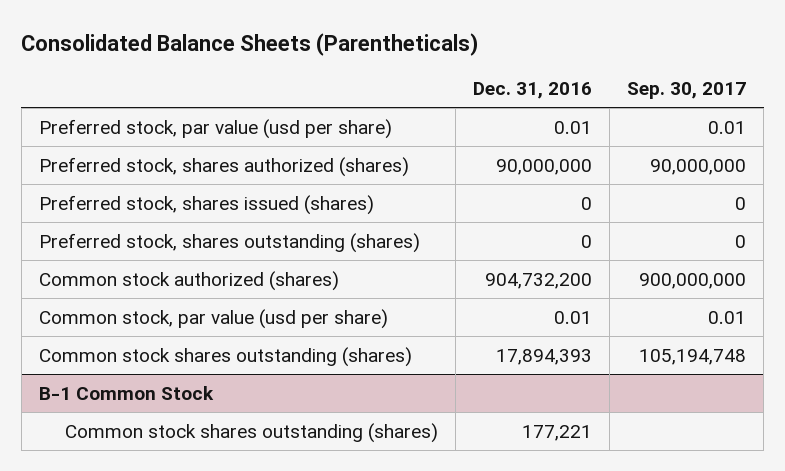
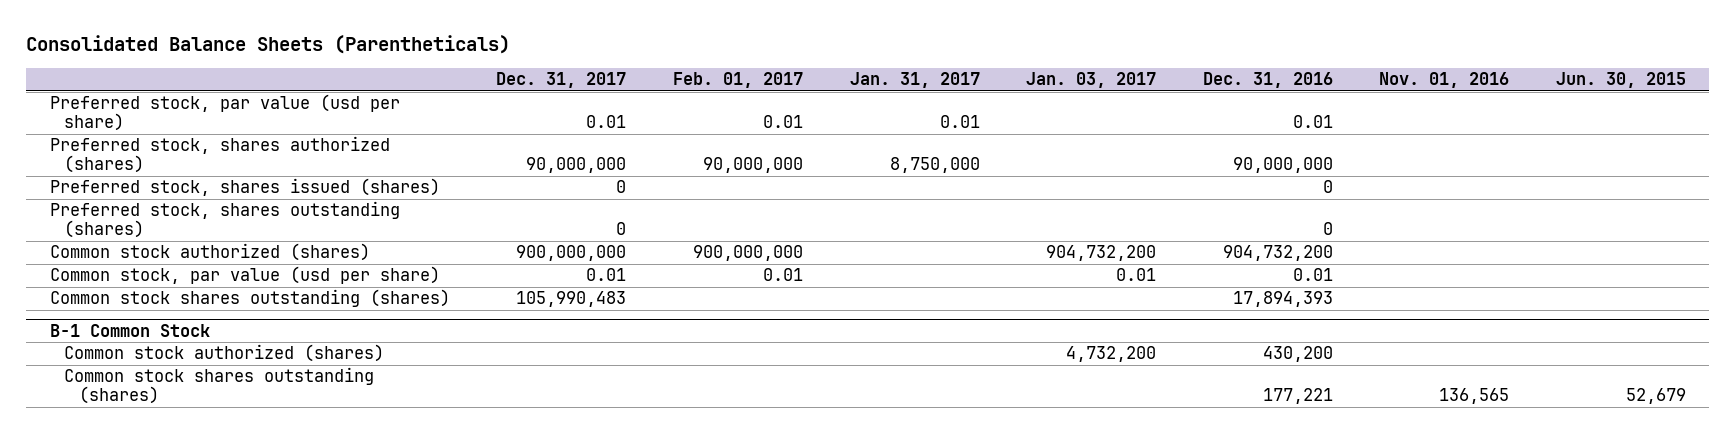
- | Dec. 31, 2016 | Sep. 30, 2017
+ | Dec. 31, 2017 | Feb. 01, 2017 | Jan. 31, 2017 | Jan. 03, 2017 | Dec. 31, 2016 | Nov. 01, 2016 | Jun. 30, 2015
@ B-1 Common Stock
+ Common stock authorized (shares) | | | | 4,732,200 | 430,200 | |

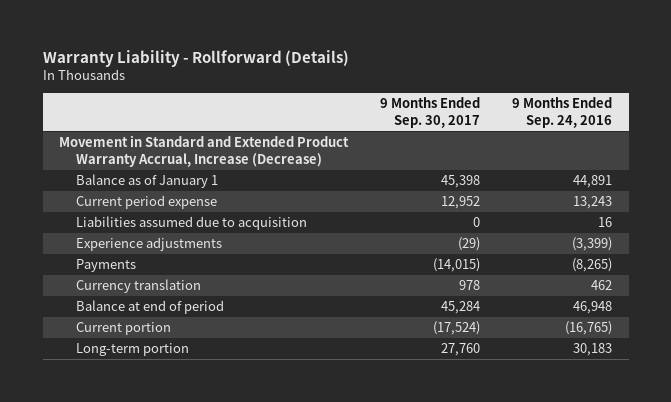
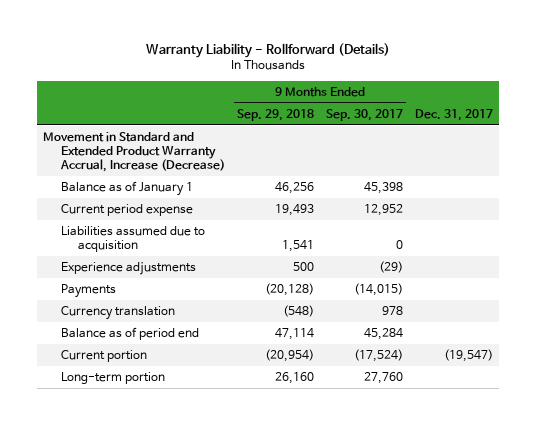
- | 9 Months Ended Sep. 30, 2017 | 9 Months Ended Sep. 24, 2016
+ | 9 Months Ended Sep. 29, 2018 | 9 Months Ended Sep. 30, 2017 | Dec. 31, 2017
- Balance at end of period | 45,284 | 46,948
+ Balance as of period end | 47,114 | 45,284 |

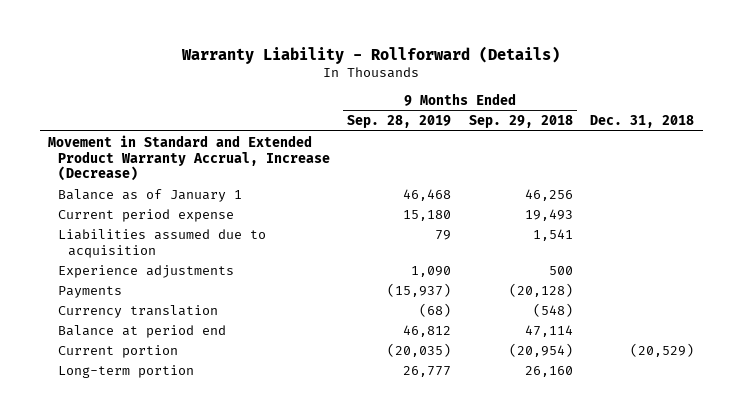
- | 9 Months Ended Sep. 29, 2018 | 9 Months Ended Sep. 30, 2017 | Dec. 31, 2017
+ | 9 Months Ended Sep. 28, 2019 | 9 Months Ended Sep. 29, 2018 | Dec. 31, 2018
- Balance as of period end | 47,114 | 45,284 |
+ Balance at period end | 46,812 | 47,114 |

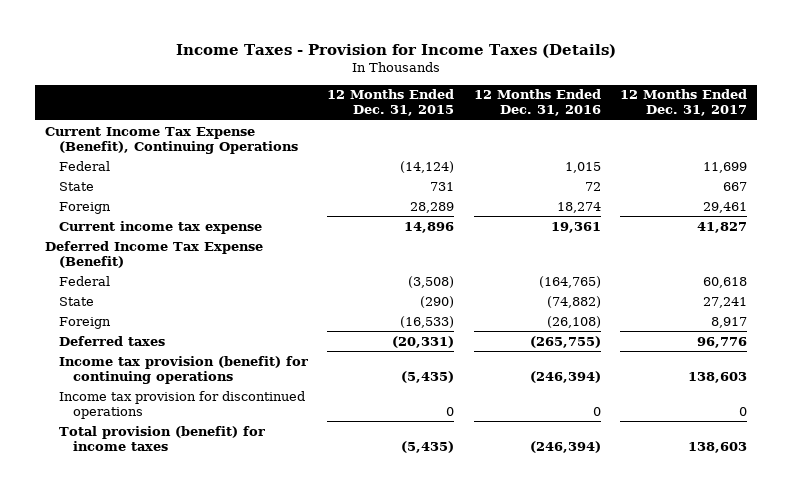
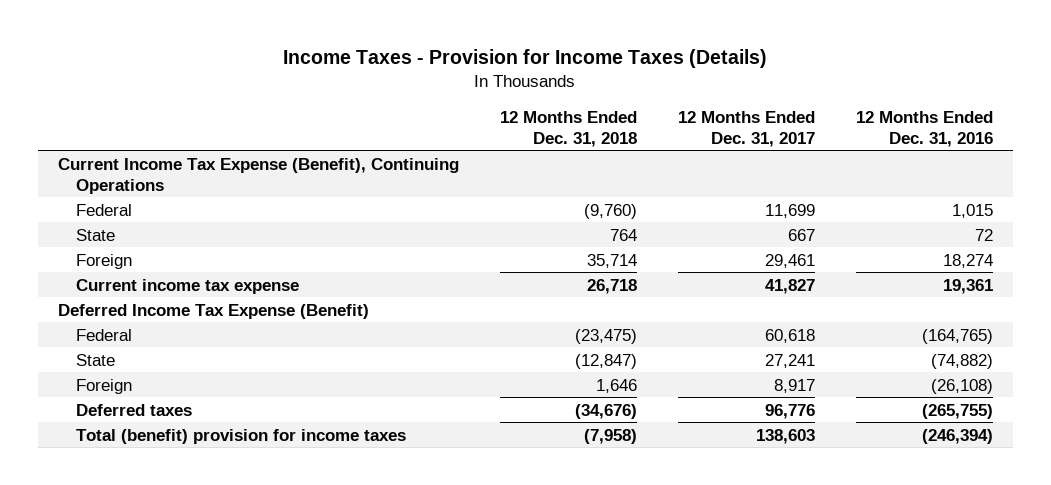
- | 12 Months Ended Dec. 31, 2015 | 12 Months Ended Dec. 31, 2016 | 12 Months Ended Dec. 31, 2017
+ | 12 Months Ended Dec. 31, 2018 | 12 Months Ended Dec. 31, 2017 | 12 Months Ended Dec. 31, 2016
- Income tax provision (benefit) for continuing operations | (5,435) | (246,394) | 138,603
- Income tax provision for discontinued operations | 0 | 0 | 0
- Total provision (benefit) for income taxes | (5,435) | (246,394) | 138,603
+ Total (benefit) provision for income taxes | (7,958) | 138,603 | (246,394)

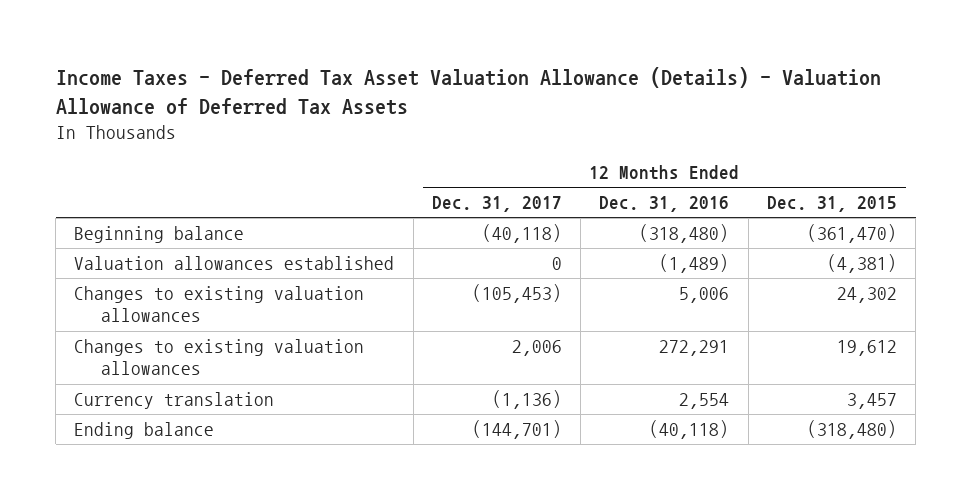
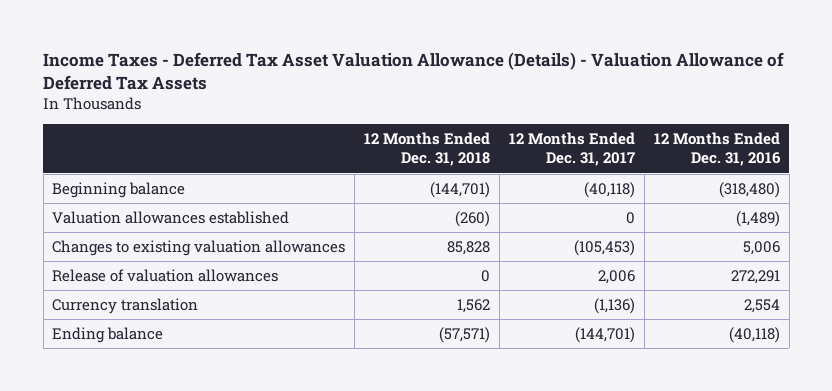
- | 12 Months Ended Dec. 31, 2017 | 12 Months Ended Dec. 31, 2016 | 12 Months Ended Dec. 31, 2015
+ | 12 Months Ended Dec. 31, 2018 | 12 Months Ended Dec. 31, 2017 | 12 Months Ended Dec. 31, 2016
- Changes to existing valuation allowances | 2,006 | 272,291 | 19,612
+ Release of valuation allowances | 0 | 2,006 | 272,291

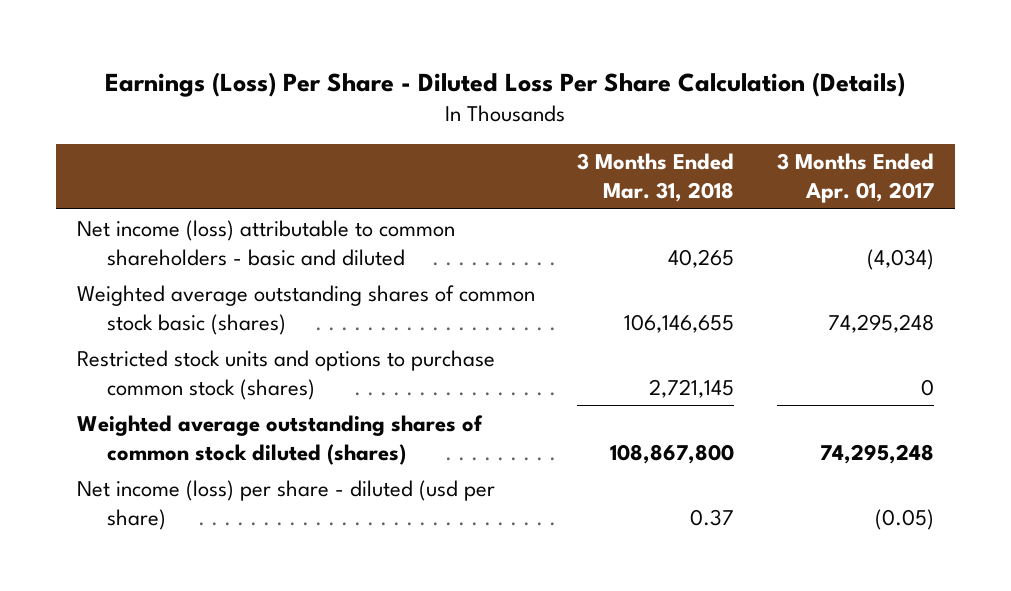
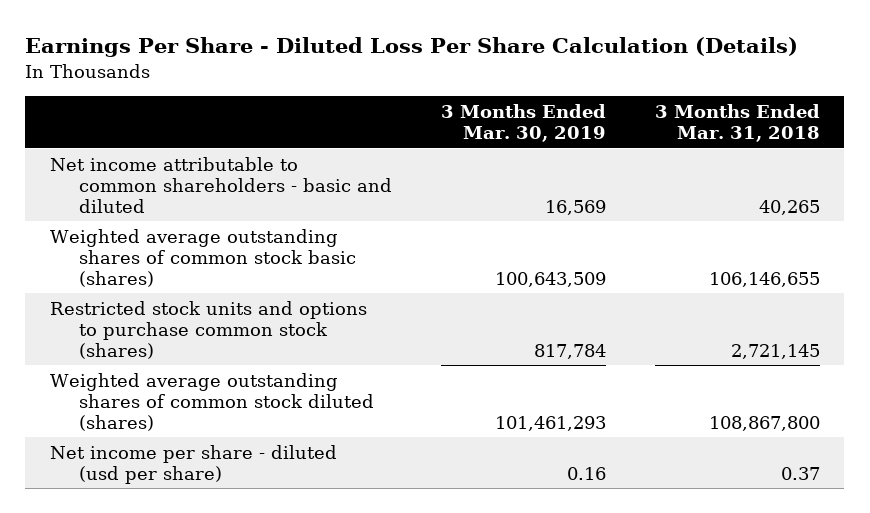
- Earnings (Loss) Per Share - Diluted Loss Per Share Calculation (Details)
+ Earnings Per Share - Diluted Loss Per Share Calculation (Details)
- | 3 Months Ended Mar. 31, 2018 | 3 Months Ended Apr. 01, 2017
+ | 3 Months Ended Mar. 30, 2019 | 3 Months Ended Mar. 31, 2018
- Net income (loss) attributable to common shareholders - basic and diluted | 40,265 | (4,034)
+ Net income attributable to common shareholders - basic and diluted | 16,569 | 40,265
- Net income (loss) per share - diluted (usd per share) | 0.37 | (0.05)
+ Net income per share - diluted (usd per share) | 0.16 | 0.37

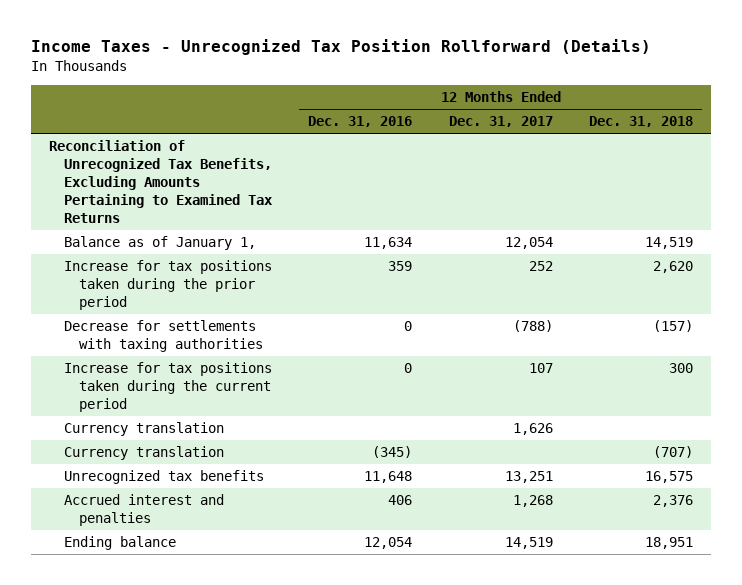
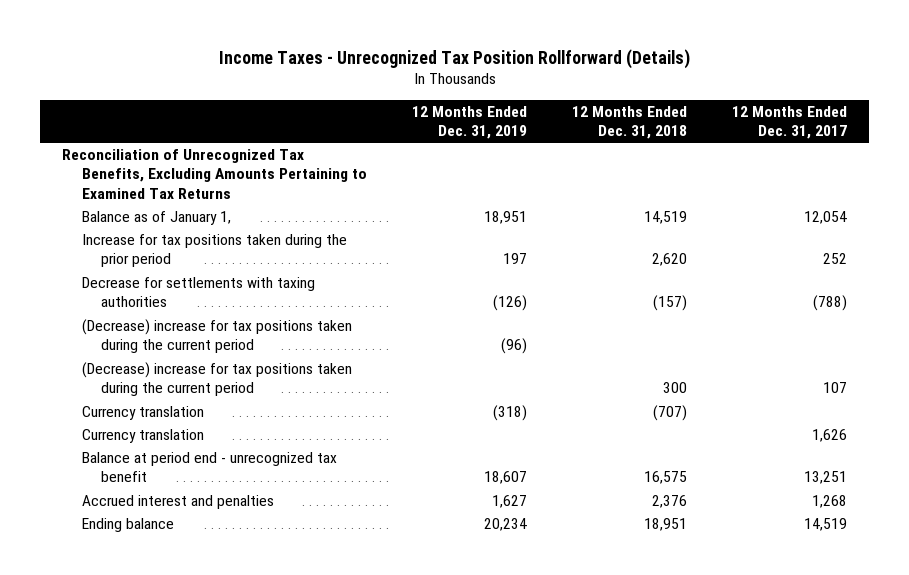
- | 12 Months Ended Dec. 31, 2016 | 12 Months Ended Dec. 31, 2017 | 12 Months Ended Dec. 31, 2018
+ | 12 Months Ended Dec. 31, 2019 | 12 Months Ended Dec. 31, 2018 | 12 Months Ended Dec. 31, 2017
- Increase for tax positions taken during the current period | 0 | 107 | 300
+ (Decrease) increase for tax positions taken during the current period | (96) | |
+ (Decrease) increase for tax positions taken during the current period | | 300 | 107
- Unrecognized tax benefits | 11,648 | 13,251 | 16,575
moved down: Currency translation | | | 1,626
+ Balance at period end - unrecognized tax benefit | 18,607 | 16,575 | 13,251

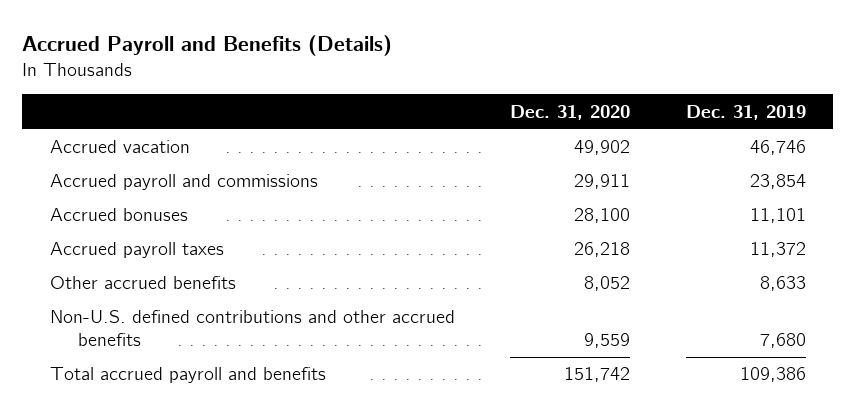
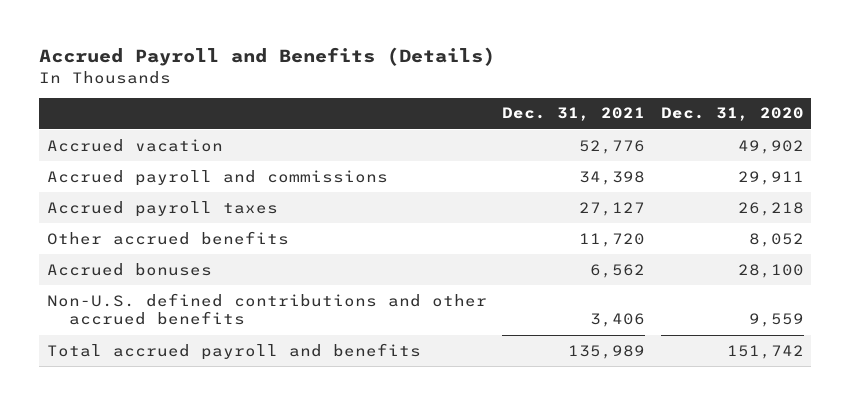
- | Dec. 31, 2020 | Dec. 31, 2019
+ | Dec. 31, 2021 | Dec. 31, 2020
moved down: Accrued bonuses | 6,562 | 28,100

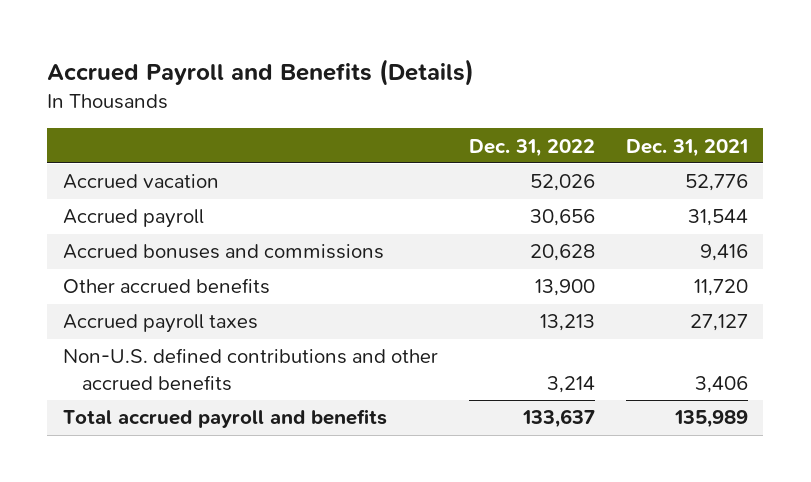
- | Dec. 31, 2021 | Dec. 31, 2020
+ | Dec. 31, 2022 | Dec. 31, 2021
- Accrued payroll and commissions | 34,398 | 29,911
+ Accrued payroll | 30,656 | 31,544
+ Accrued bonuses and commissions | 20,628 | 9,416
- Accrued bonuses | 6,562 | 28,100
moved down: Accrued payroll taxes | 13,213 | 27,127

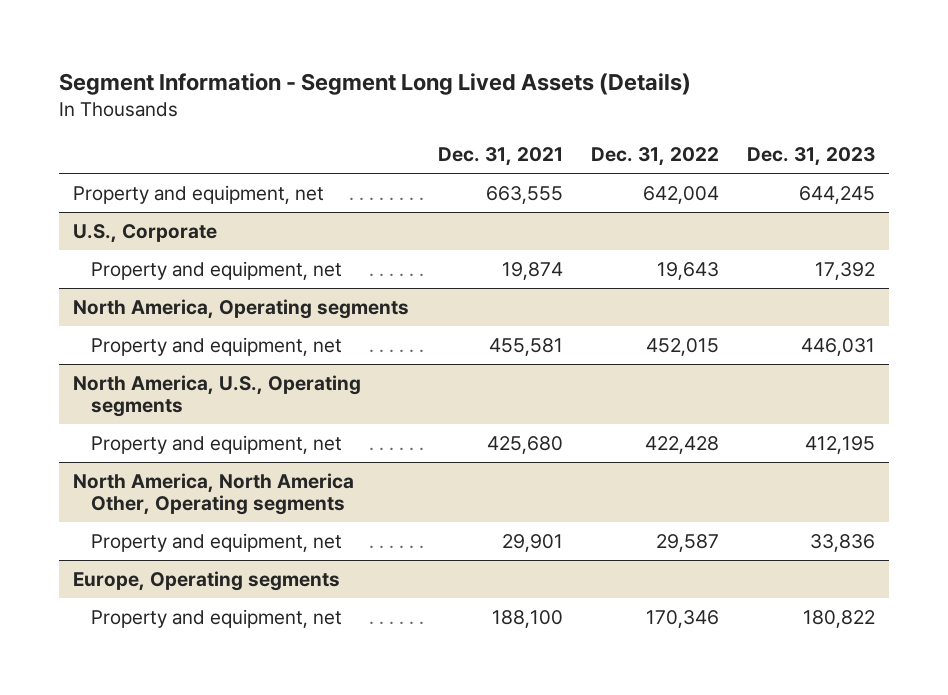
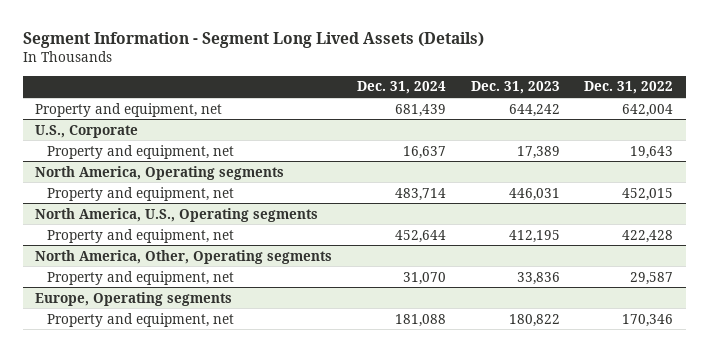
- | Dec. 31, 2021 | Dec. 31, 2022 | Dec. 31, 2023
+ | Dec. 31, 2024 | Dec. 31, 2023 | Dec. 31, 2022
- Property and equipment, net | 663,555 | 642,004 | 644,245
+ Property and equipment, net | 681,439 | 644,242 | 642,004
@ U.S., Corporate
- Property and equipment, net | 19,874 | 19,643 | 17,392
+ Property and equipment, net | 16,637 | 17,389 | 19,643
- North America, North America Other, Operating segments
+ North America, Other, Operating segments

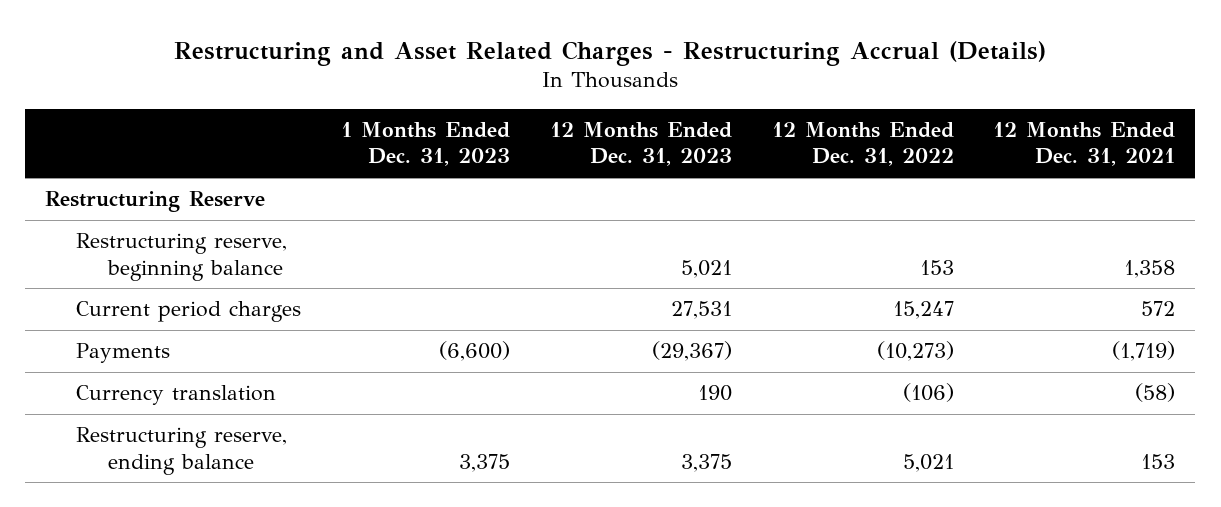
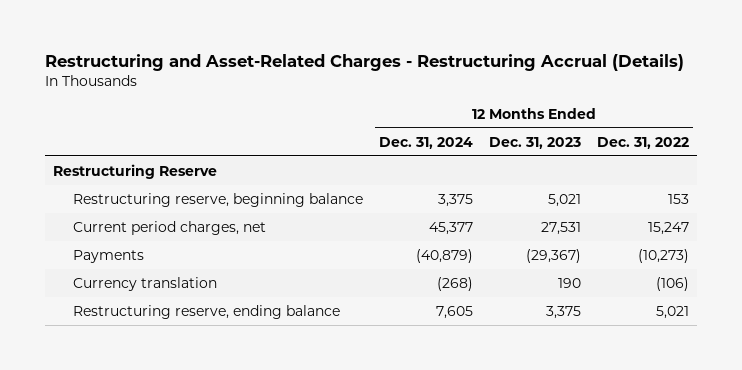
- Restructuring and Asset Related Charges - Restructuring Accrual (Details)
+ Restructuring and Asset-Related Charges - Restructuring Accrual (Details)
- | 1 Months Ended Dec. 31, 2023 | 12 Months Ended Dec. 31, 2023 | 12 Months Ended Dec. 31, 2022 | 12 Months Ended Dec. 31, 2021
+ | 12 Months Ended Dec. 31, 2024 | 12 Months Ended Dec. 31, 2023 | 12 Months Ended Dec. 31, 2022
- Current period charges | | 27,531 | 15,247 | 572
+ Current period charges, net | 45,377 | 27,531 | 15,247

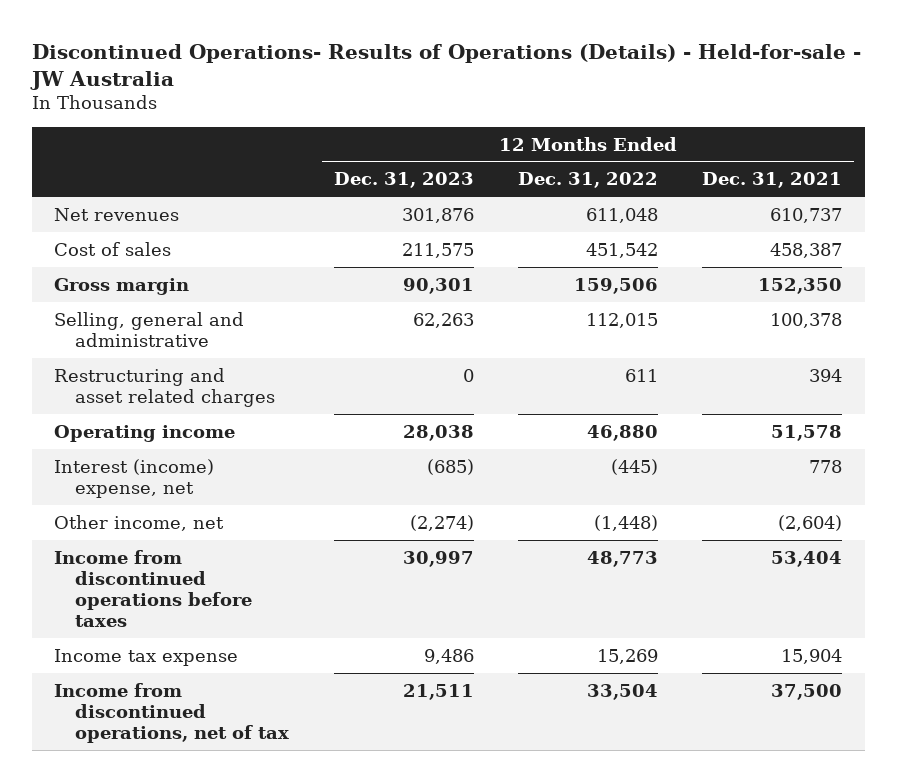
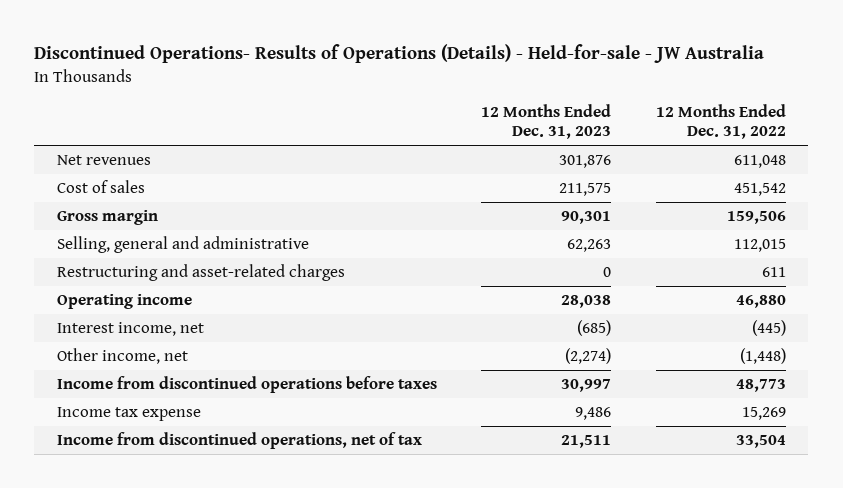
- | 12 Months Ended Dec. 31, 2023 | 12 Months Ended Dec. 31, 2022 | 12 Months Ended Dec. 31, 2021
+ | 12 Months Ended Dec. 31, 2023 | 12 Months Ended Dec. 31, 2022
- Restructuring and asset related charges | 0 | 611 | 394
+ Restructuring and asset-related charges | 0 | 611
- Interest (income) expense, net | (685) | (445) | 778
+ Interest income, net | (685) | (445)

